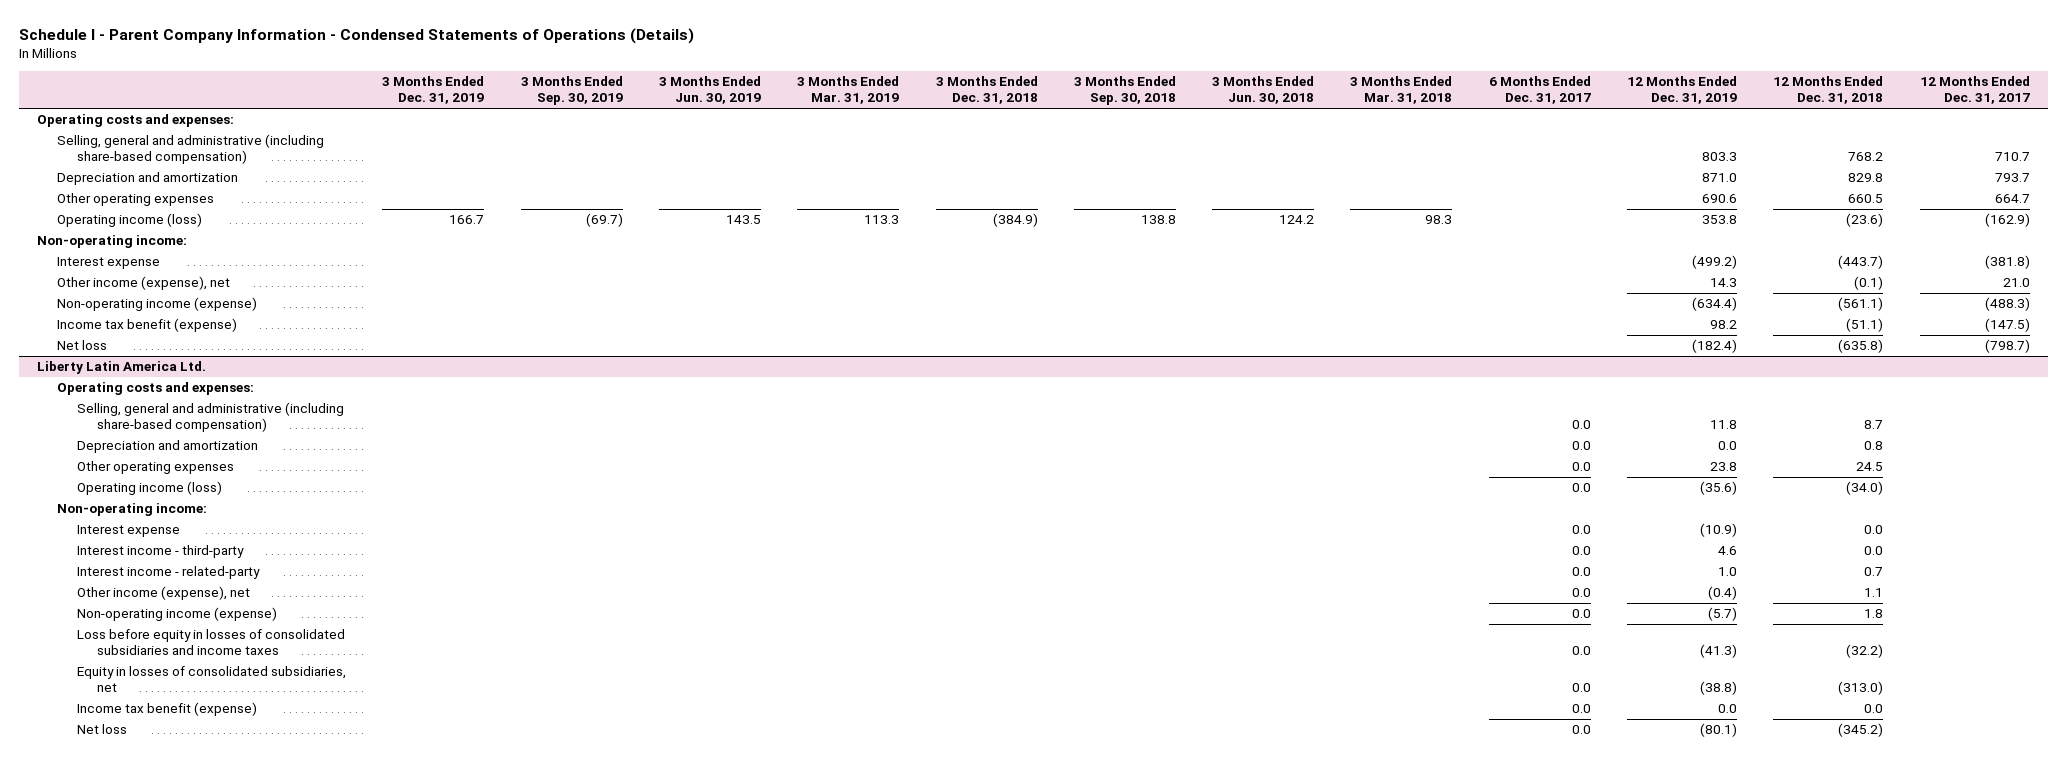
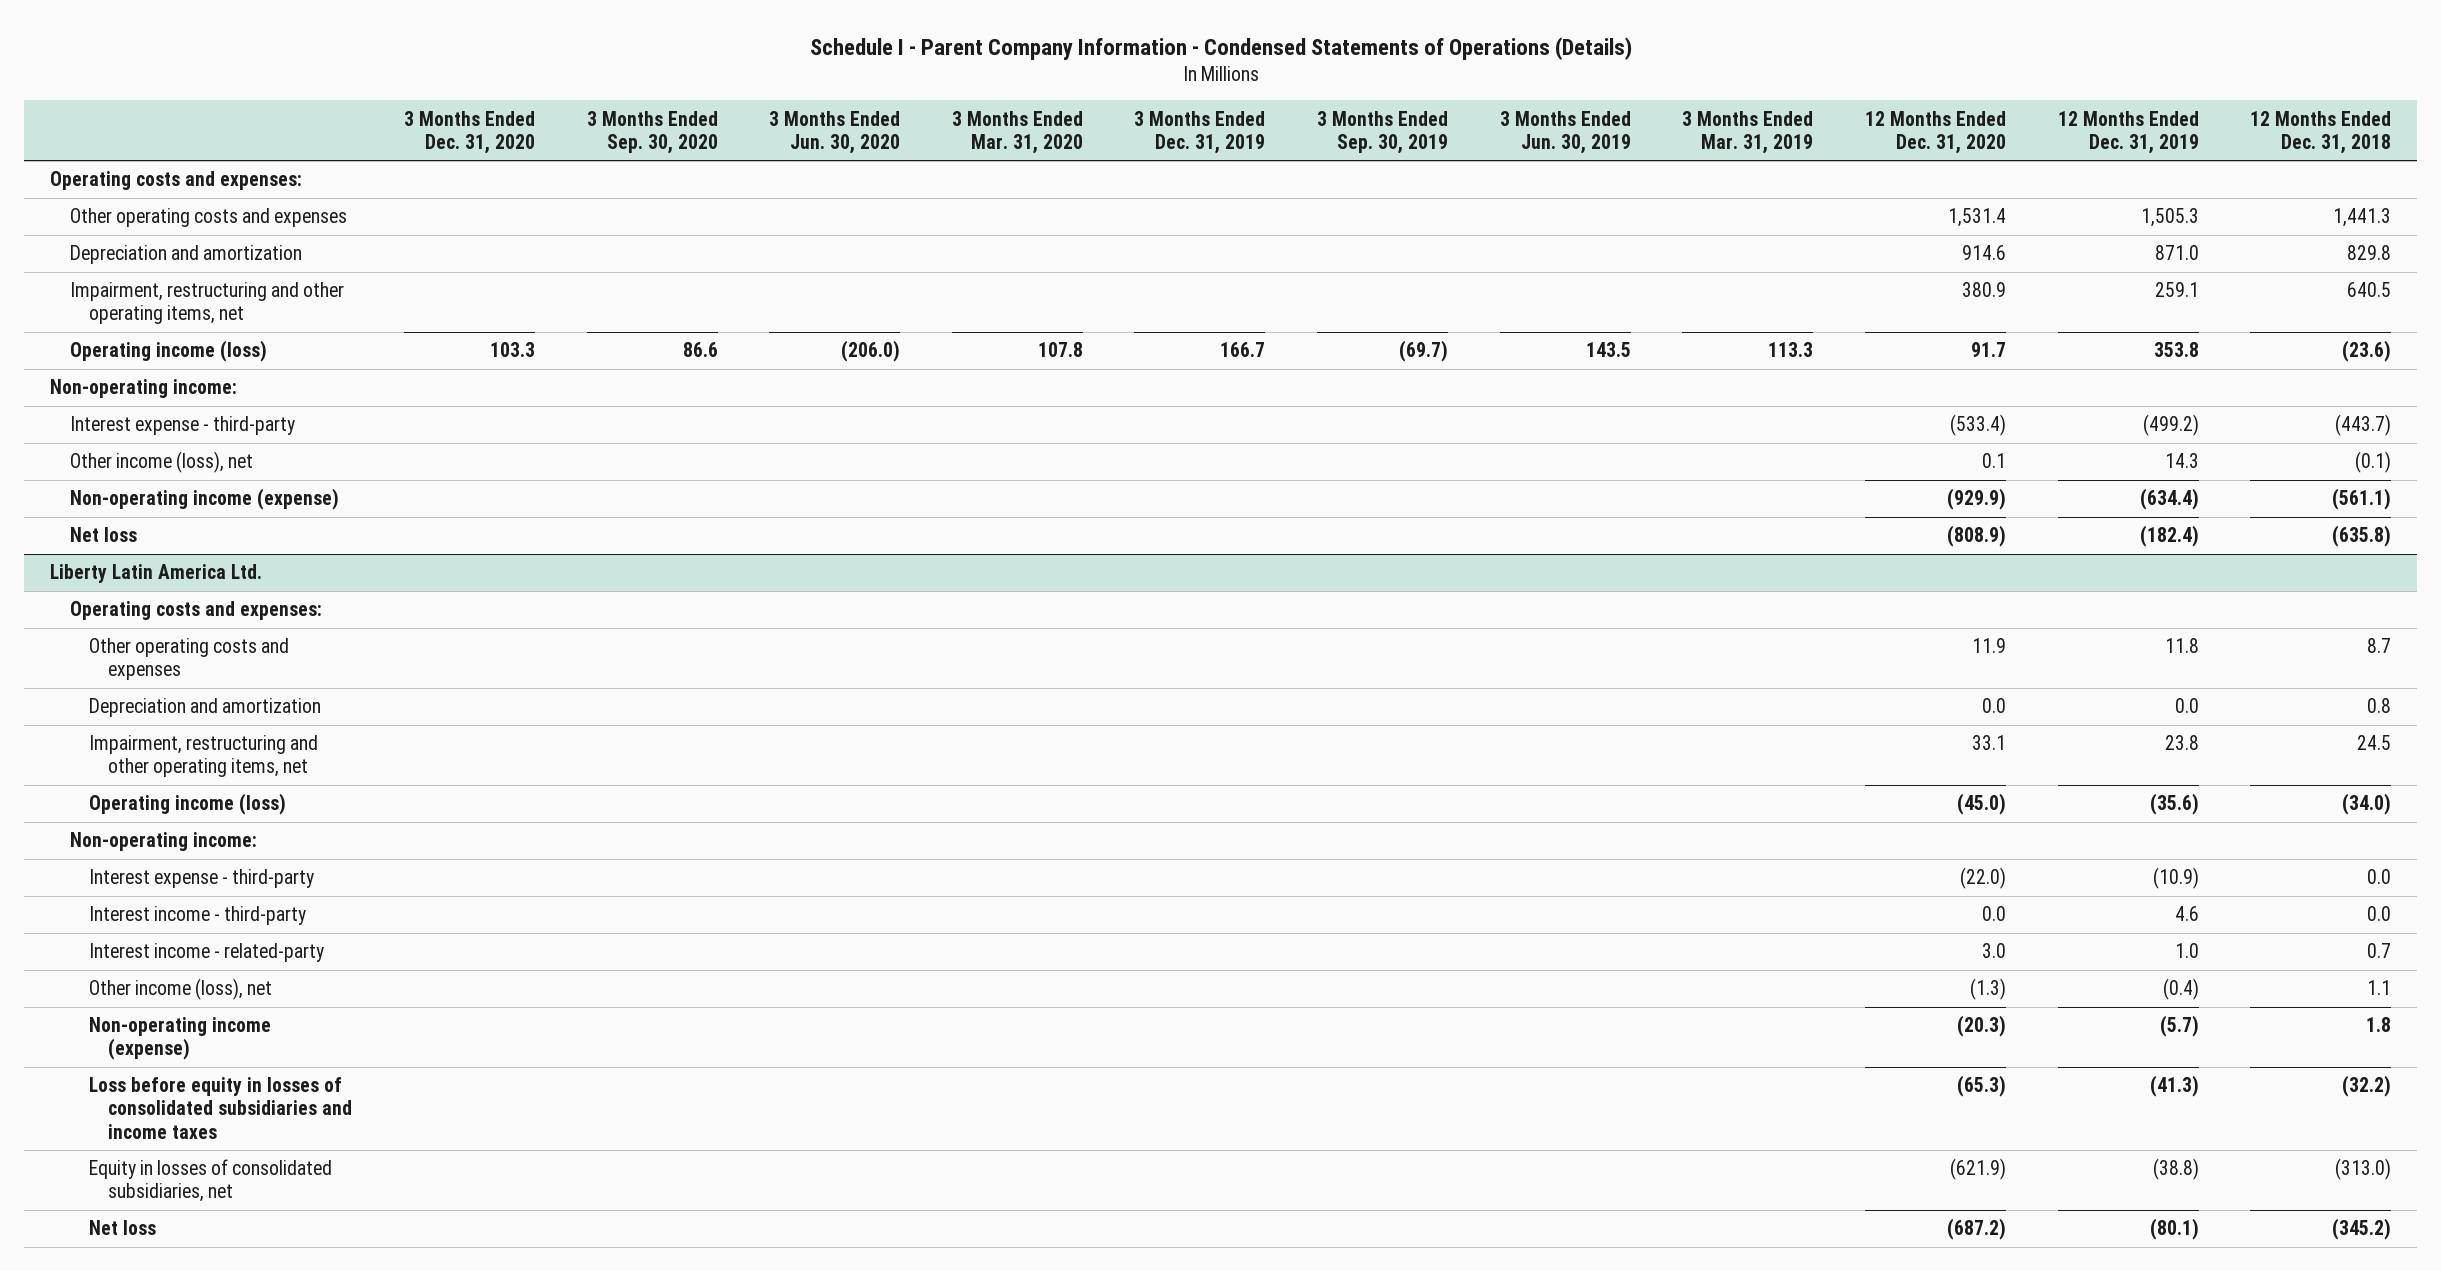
- | 3 Months Ended Dec. 31, 2019 | 3 Months Ended Sep. 30, 2019 | 3 Months Ended Jun. 30, 2019 | 3 Months Ended Mar. 31, 2019 | 3 Months Ended Dec. 31, 2018 | 3 Months Ended Sep. 30, 2018 | 3 Months Ended Jun. 30, 2018 | 3 Months Ended Mar. 31, 2018 | 6 Months Ended Dec. 31, 2017 | 12 Months Ended Dec. 31, 2019 | 12 Months Ended Dec. 31, 2018 | 12 Months Ended Dec. 31, 2017
+ | 3 Months Ended Dec. 31, 2020 | 3 Months Ended Sep. 30, 2020 | 3 Months Ended Jun. 30, 2020 | 3 Months Ended Mar. 31, 2020 | 3 Months Ended Dec. 31, 2019 | 3 Months Ended Sep. 30, 2019 | 3 Months Ended Jun. 30, 2019 | 3 Months Ended Mar. 31, 2019 | 12 Months Ended Dec. 31, 2020 | 12 Months Ended Dec. 31, 2019 | 12 Months Ended Dec. 31, 2018
- Selling, general and administrative (including share-based compensation) | | | | | | | | | | 803.3 | 768.2 | 710.7
+ Other operating costs and expenses | | | | | | | | | 1,531.4 | 1,505.3 | 1,441.3
- Other operating expenses | | | | | | | | | | 690.6 | 660.5 | 664.7
+ Impairment, restructuring and other operating items, net | | | | | | | | | 380.9 | 259.1 | 640.5
- Interest expense | | | | | | | | | | (499.2) | (443.7) | (381.8)
- Other income (expense), net | | | | | | | | | | 14.3 | (0.1) | 21.0
+ Interest expense - third-party | | | | | | | | | (533.4) | (499.2) | (443.7)
+ Other income (loss), net | | | | | | | | | 0.1 | 14.3 | (0.1)
- Income tax benefit (expense) | | | | | | | | | | 98.2 | (51.1) | (147.5)
@ Liberty Latin America Ltd.
- Selling, general and administrative (including share-based compensation) | | | | | | | | | 0.0 | 11.8 | 8.7 |
+ Other operating costs and expenses | | | | | | | | | 11.9 | 11.8 | 8.7
- Other operating expenses | | | | | | | | | 0.0 | 23.8 | 24.5 |
+ Impairment, restructuring and other operating items, net | | | | | | | | | 33.1 | 23.8 | 24.5
- Interest expense | | | | | | | | | 0.0 | (10.9) | 0.0 |
+ Interest expense - third-party | | | | | | | | | (22.0) | (10.9) | 0.0
- Other income (expense), net | | | | | | | | | 0.0 | (0.4) | 1.1 |
+ Other income (loss), net | | | | | | | | | (1.3) | (0.4) | 1.1
- Income tax benefit (expense) | | | | | | | | | 0.0 | 0.0 | 0.0 |

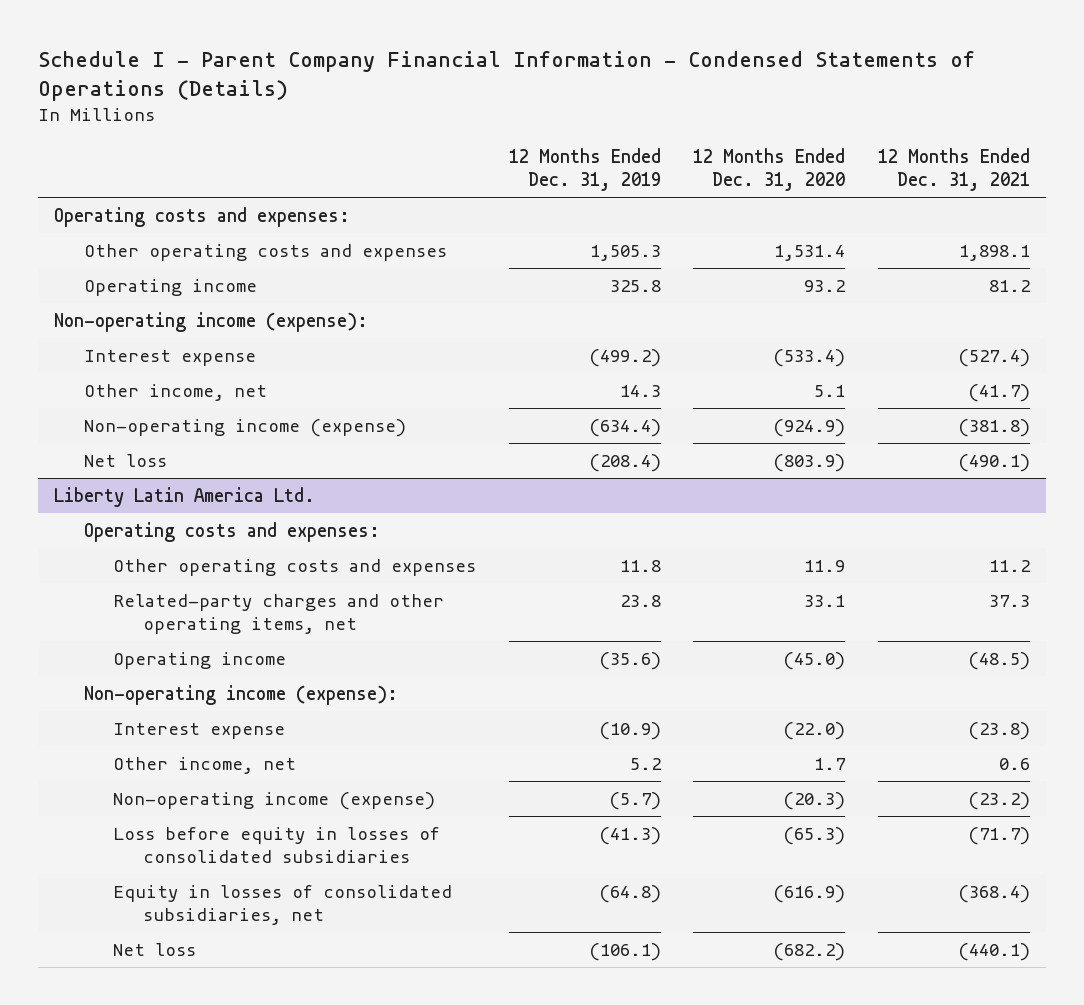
- Schedule I - Parent Company Information - Condensed Statements of Operations (Details)
+ Schedule I - Parent Company Financial Information - Condensed Statements of Operations (Details)
- | 3 Months Ended Dec. 31, 2020 | 3 Months Ended Sep. 30, 2020 | 3 Months Ended Jun. 30, 2020 | 3 Months Ended Mar. 31, 2020 | 3 Months Ended Dec. 31, 2019 | 3 Months Ended Sep. 30, 2019 | 3 Months Ended Jun. 30, 2019 | 3 Months Ended Mar. 31, 2019 | 12 Months Ended Dec. 31, 2020 | 12 Months Ended Dec. 31, 2019 | 12 Months Ended Dec. 31, 2018
+ | 12 Months Ended Dec. 31, 2019 | 12 Months Ended Dec. 31, 2020 | 12 Months Ended Dec. 31, 2021
- Depreciation and amortization | | | | | | | | | 914.6 | 871.0 | 829.8
- Impairment, restructuring and other operating items, net | | | | | | | | | 380.9 | 259.1 | 640.5
- Operating income (loss) | 103.3 | 86.6 | (206.0) | 107.8 | 166.7 | (69.7) | 143.5 | 113.3 | 91.7 | 353.8 | (23.6)
- Non-operating income:
- Interest expense - third-party | | | | | | | | | (533.4) | (499.2) | (443.7)
- Other income (loss), net | | | | | | | | | 0.1 | 14.3 | (0.1)
- Non-operating income (expense) | | | | | | | | | (929.9) | (634.4) | (561.1)
- Net loss | | | | | | | | | (808.9) | (182.4) | (635.8)
+ Operating income | 325.8 | 93.2 | 81.2
+ Non-operating income (expense):
+ Interest expense | (499.2) | (533.4) | (527.4)
+ Other income, net | 14.3 | 5.1 | (41.7)
+ Non-operating income (expense) | (634.4) | (924.9) | (381.8)
+ Net loss | (208.4) | (803.9) | (490.1)
@ Liberty Latin America Ltd.
- Depreciation and amortization | | | | | | | | | 0.0 | 0.0 | 0.8
- Impairment, restructuring and other operating items, net | | | | | | | | | 33.1 | 23.8 | 24.5
- Operating income (loss) | | | | | | | | | (45.0) | (35.6) | (34.0)
- Non-operating income:
- Interest expense - third-party | | | | | | | | | (22.0) | (10.9) | 0.0
- Interest income - third-party | | | | | | | | | 0.0 | 4.6 | 0.0
- Interest income - related-party | | | | | | | | | 3.0 | 1.0 | 0.7
- Other income (loss), net | | | | | | | | | (1.3) | (0.4) | 1.1
+ Related-party charges and other operating items, net | 23.8 | 33.1 | 37.3
+ Operating income | (35.6) | (45.0) | (48.5)
+ Non-operating income (expense):
+ Interest expense | (10.9) | (22.0) | (23.8)
+ Other income, net | 5.2 | 1.7 | 0.6
- Loss before equity in losses of consolidated subsidiaries and income taxes | | | | | | | | | (65.3) | (41.3) | (32.2)
- Equity in losses of consolidated subsidiaries, net | | | | | | | | | (621.9) | (38.8) | (313.0)
- Net loss | | | | | | | | | (687.2) | (80.1) | (345.2)
+ Loss before equity in losses of consolidated subsidiaries | (41.3) | (65.3) | (71.7)
+ Equity in losses of consolidated subsidiaries, net | (64.8) | (616.9) | (368.4)
+ Net loss | (106.1) | (682.2) | (440.1)

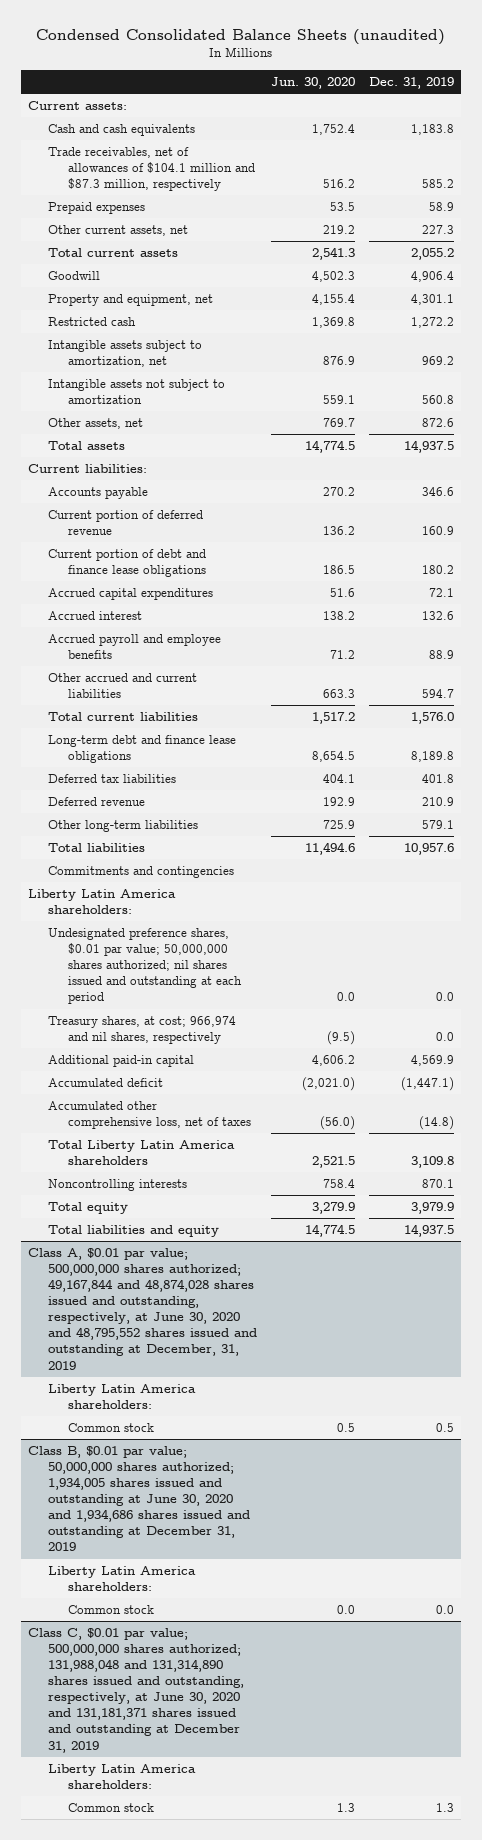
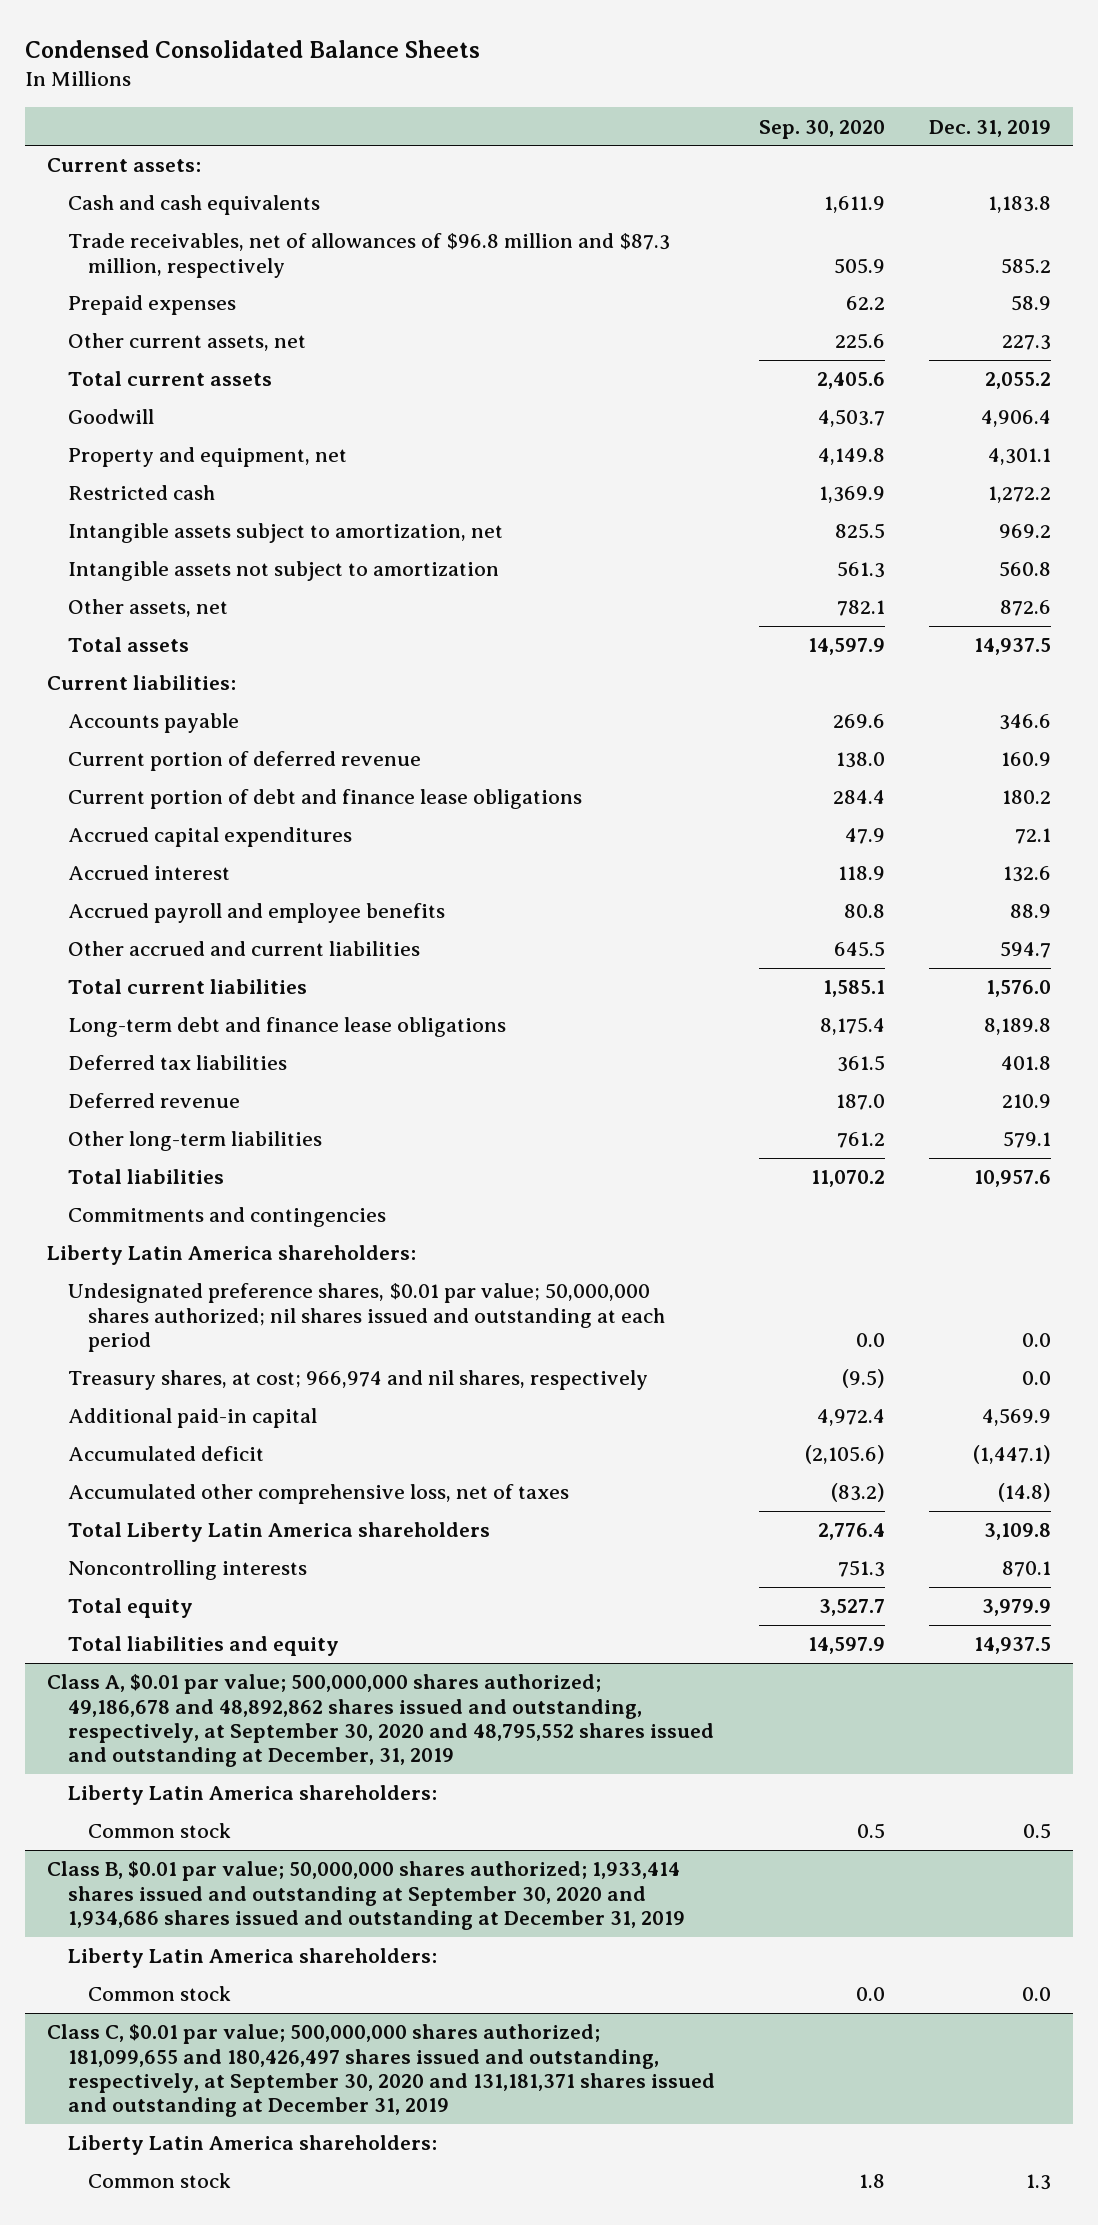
- Condensed Consolidated Balance Sheets (unaudited)
+ Condensed Consolidated Balance Sheets
- | Jun. 30, 2020 | Dec. 31, 2019
+ | Sep. 30, 2020 | Dec. 31, 2019
- Trade receivables, net of allowances of $104.1 million and $87.3 million, respectively | 516.2 | 585.2
+ Trade receivables, net of allowances of $96.8 million and $87.3 million, respectively | 505.9 | 585.2
- Class A, $0.01 par value; 500,000,000 shares authorized; 49,167,844 and 48,874,028 shares issued and outstanding, respectively, at June 30, 2020 and 48,795,552 shares issued and outstanding at December, 31, 2019
+ Class A, $0.01 par value; 500,000,000 shares authorized; 49,186,678 and 48,892,862 shares issued and outstanding, respectively, at September 30, 2020 and 48,795,552 shares issued and outstanding at December, 31, 2019
- Class B, $0.01 par value; 50,000,000 shares authorized; 1,934,005 shares issued and outstanding at June 30, 2020 and 1,934,686 shares issued and outstanding at December 31, 2019
+ Class B, $0.01 par value; 50,000,000 shares authorized; 1,933,414 shares issued and outstanding at September 30, 2020 and 1,934,686 shares issued and outstanding at December 31, 2019
- Class C, $0.01 par value; 500,000,000 shares authorized; 131,988,048 and 131,314,890 shares issued and outstanding, respectively, at June 30, 2020 and 131,181,371 shares issued and outstanding at December 31, 2019
+ Class C, $0.01 par value; 500,000,000 shares authorized; 181,099,655 and 180,426,497 shares issued and outstanding, respectively, at September 30, 2020 and 131,181,371 shares issued and outstanding at December 31, 2019

